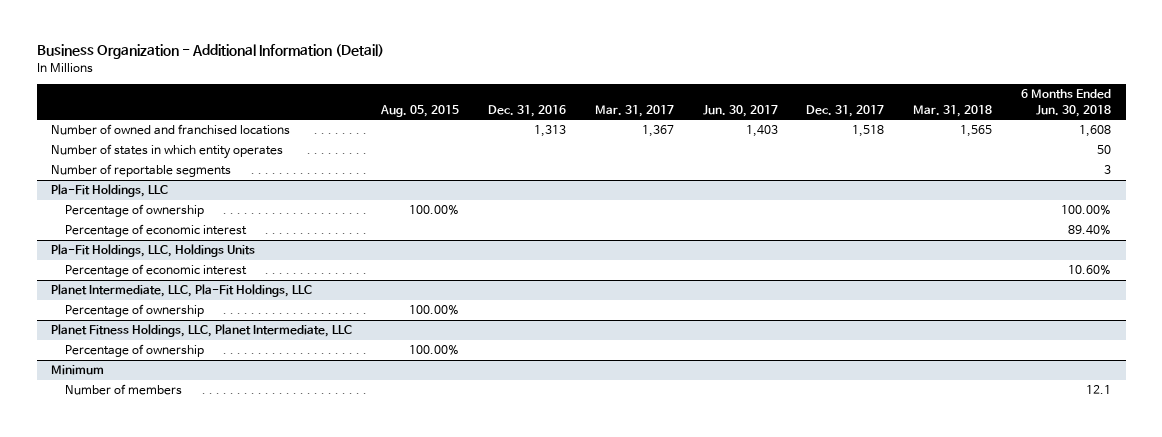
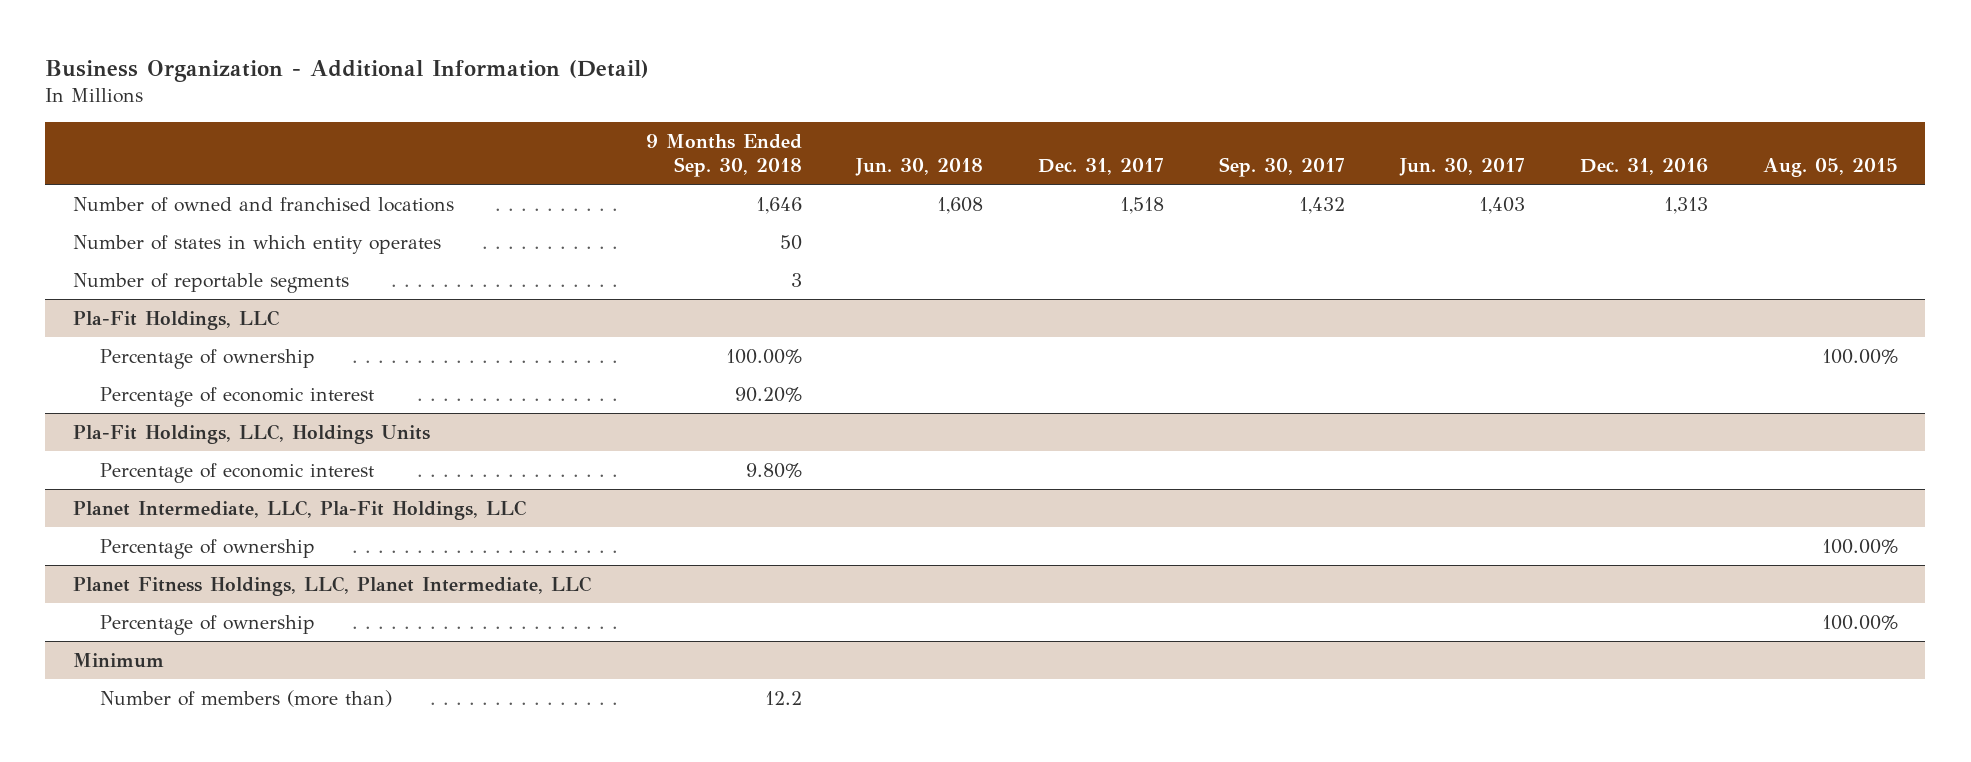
- | Aug. 05, 2015 | Dec. 31, 2016 | Mar. 31, 2017 | Jun. 30, 2017 | Dec. 31, 2017 | Mar. 31, 2018 | 6 Months Ended Jun. 30, 2018
+ | 9 Months Ended Sep. 30, 2018 | Jun. 30, 2018 | Dec. 31, 2017 | Sep. 30, 2017 | Jun. 30, 2017 | Dec. 31, 2016 | Aug. 05, 2015
@ Minimum
- Number of members | | | | | | | 12.1
+ Number of members (more than) | 12.2 | | | | | |

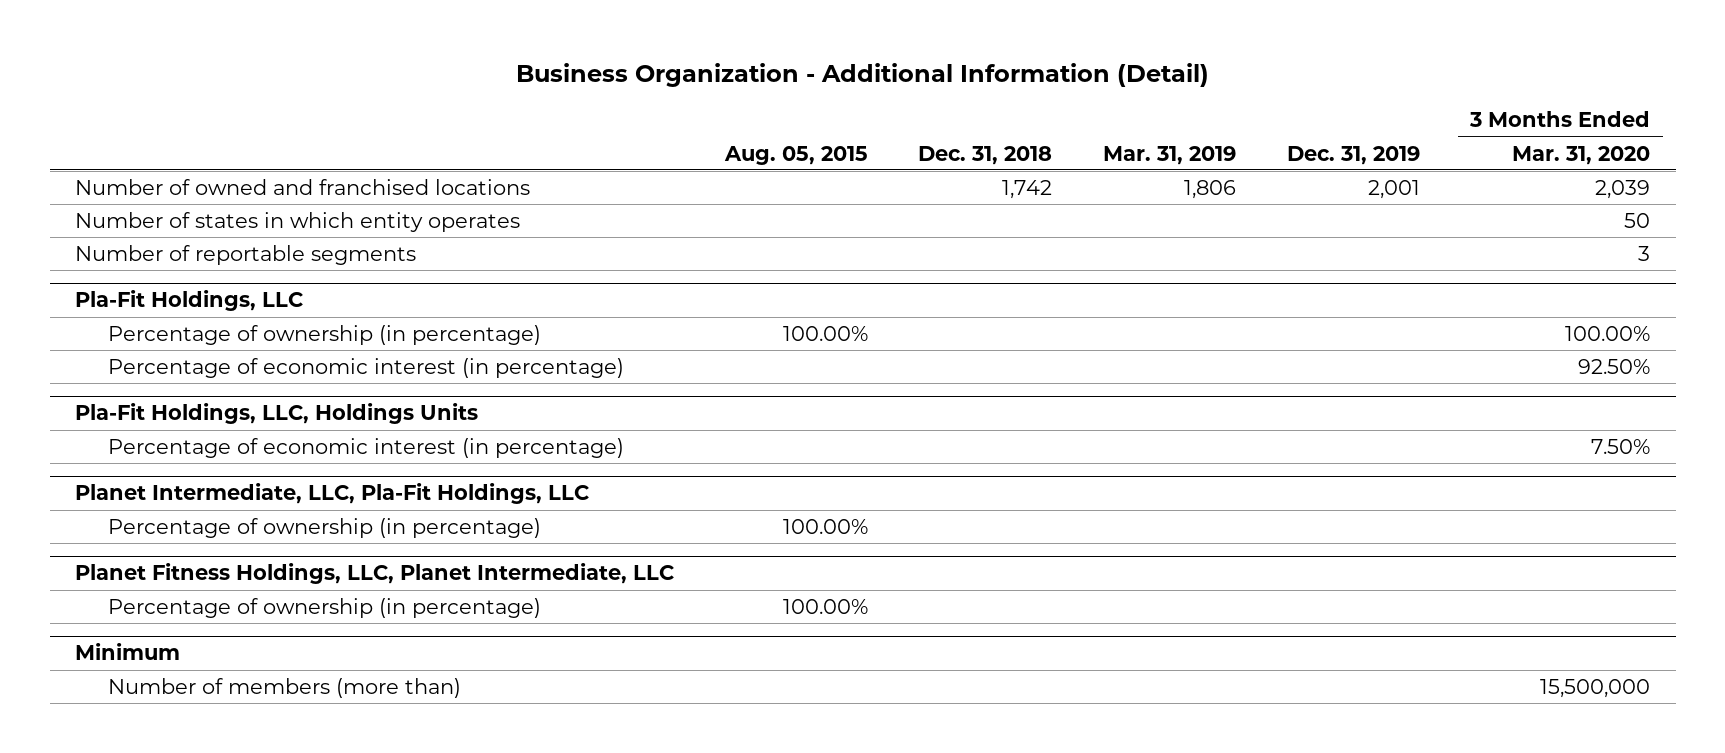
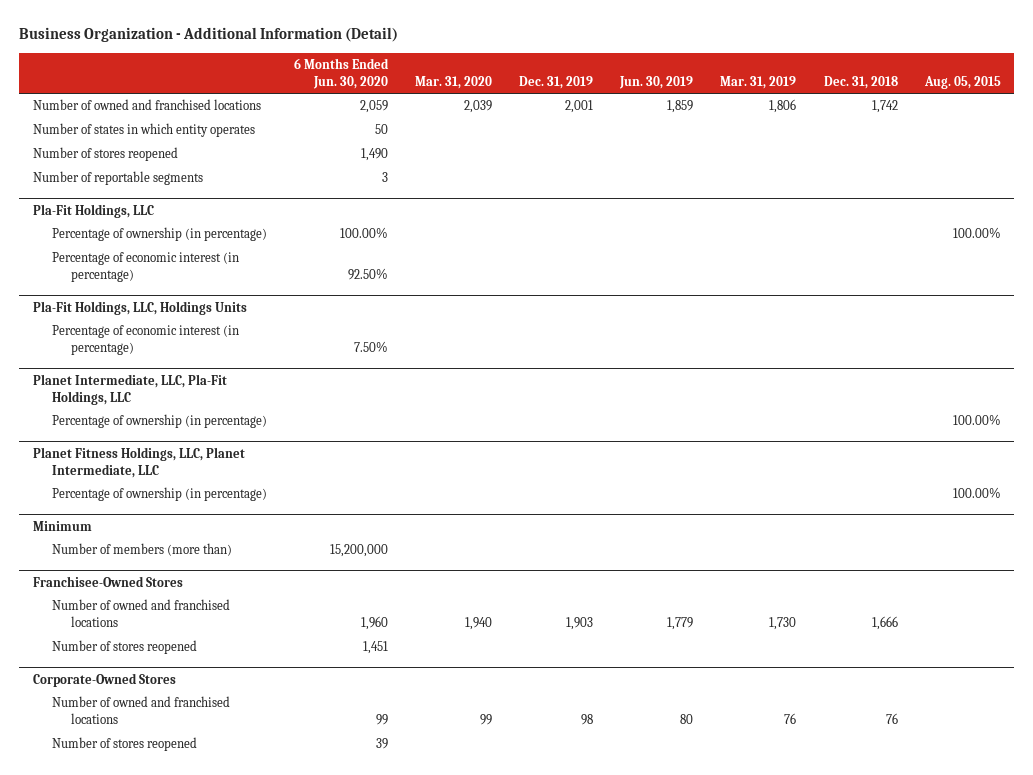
- | Aug. 05, 2015 | Dec. 31, 2018 | Mar. 31, 2019 | Dec. 31, 2019 | 3 Months Ended Mar. 31, 2020
+ | 6 Months Ended Jun. 30, 2020 | Mar. 31, 2020 | Dec. 31, 2019 | Jun. 30, 2019 | Mar. 31, 2019 | Dec. 31, 2018 | Aug. 05, 2015
+ Number of stores reopened | 1,490 | | | | | |
+ Franchisee-Owned Stores
+ Number of owned and franchised locations | 1,960 | 1,940 | 1,903 | 1,779 | 1,730 | 1,666 |
+ Number of stores reopened | 1,451 | | | | | |
+ Corporate-Owned Stores
+ Number of owned and franchised locations | 99 | 99 | 98 | 80 | 76 | 76 |
+ Number of stores reopened | 39 | | | | | |

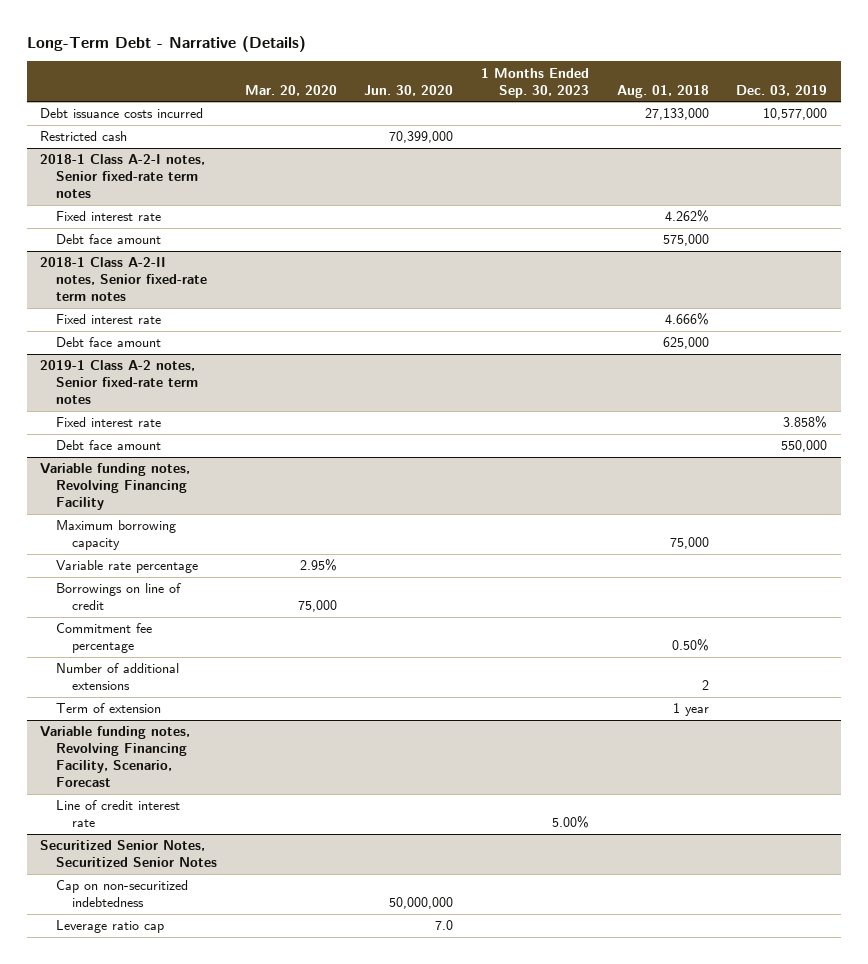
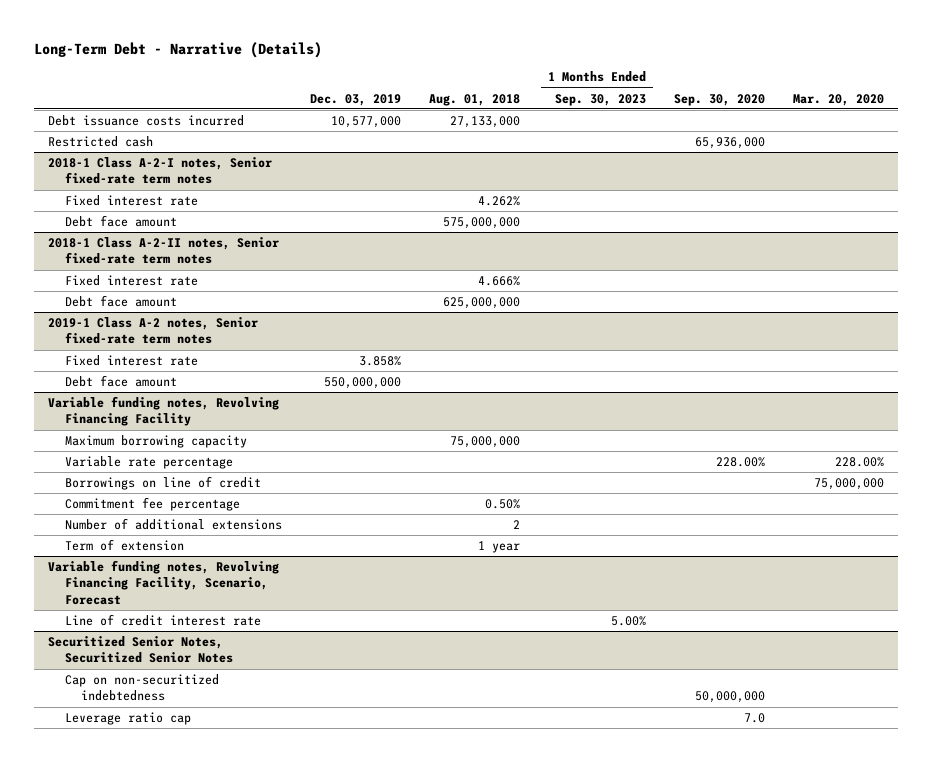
- | Mar. 20, 2020 | Jun. 30, 2020 | 1 Months Ended Sep. 30, 2023 | Aug. 01, 2018 | Dec. 03, 2019
+ | Dec. 03, 2019 | Aug. 01, 2018 | 1 Months Ended Sep. 30, 2023 | Sep. 30, 2020 | Mar. 20, 2020
@ 2018-1 Class A-2-I notes, Senior fixed-rate term notes
- Debt face amount | | | | 575,000 |
+ Debt face amount | | 575,000,000 | | |
@ 2018-1 Class A-2-II notes, Senior fixed-rate term notes
- Debt face amount | | | | 625,000 |
+ Debt face amount | | 625,000,000 | | |
@ 2019-1 Class A-2 notes, Senior fixed-rate term notes
- Debt face amount | | | | | 550,000
+ Debt face amount | 550,000,000 | | | |
@ Variable funding notes, Revolving Financing Facility
- Maximum borrowing capacity | | | | 75,000 |
- Variable rate percentage | 2.95% | | | |
- Borrowings on line of credit | 75,000 | | | |
+ Maximum borrowing capacity | | 75,000,000 | | |
+ Variable rate percentage | | | | 228.00% | 228.00%
+ Borrowings on line of credit | | | | | 75,000,000

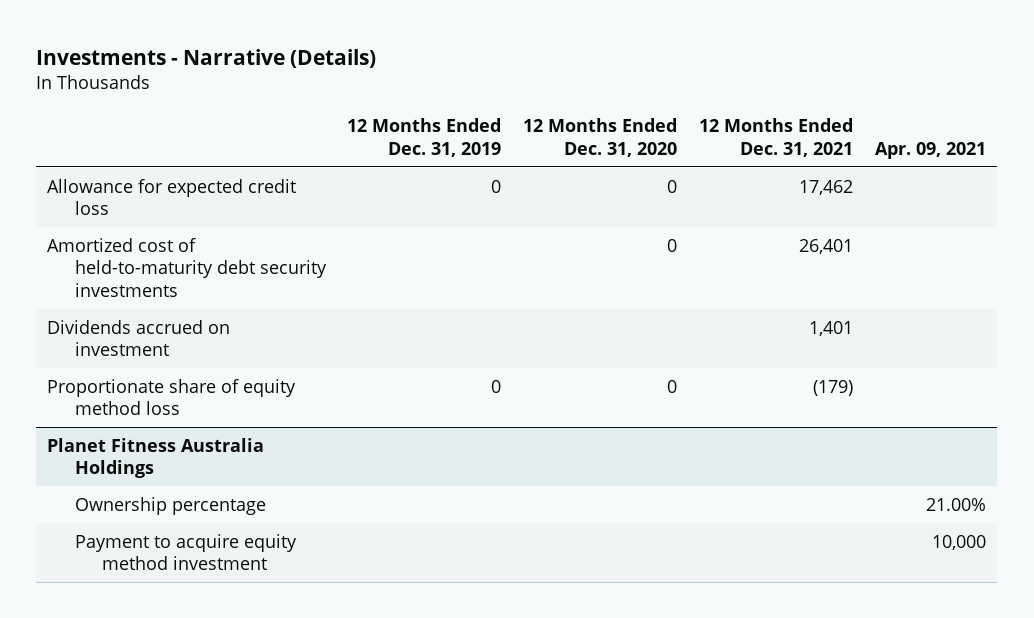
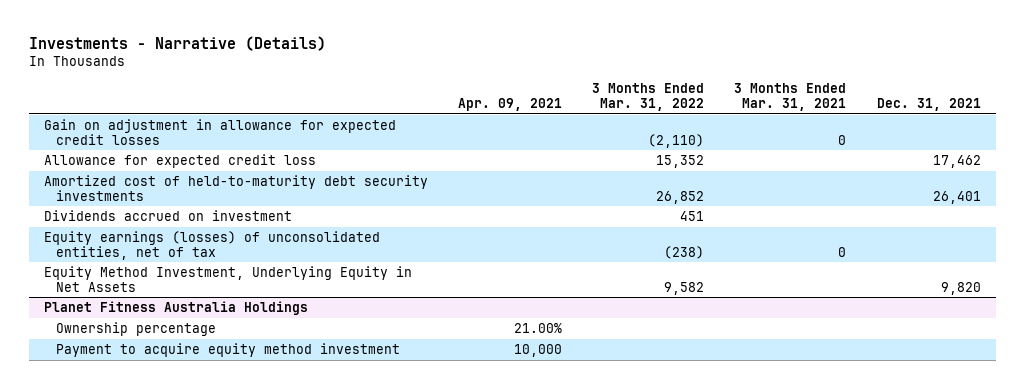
- | 12 Months Ended Dec. 31, 2019 | 12 Months Ended Dec. 31, 2020 | 12 Months Ended Dec. 31, 2021 | Apr. 09, 2021
+ | Apr. 09, 2021 | 3 Months Ended Mar. 31, 2022 | 3 Months Ended Mar. 31, 2021 | Dec. 31, 2021
+ Gain on adjustment in allowance for expected credit losses | | (2,110) | 0 |
- Proportionate share of equity method loss | 0 | 0 | (179) |
+ Equity earnings (losses) of unconsolidated entities, net of tax | | (238) | 0 |
+ Equity Method Investment, Underlying Equity in Net Assets | | 9,582 | | 9,820

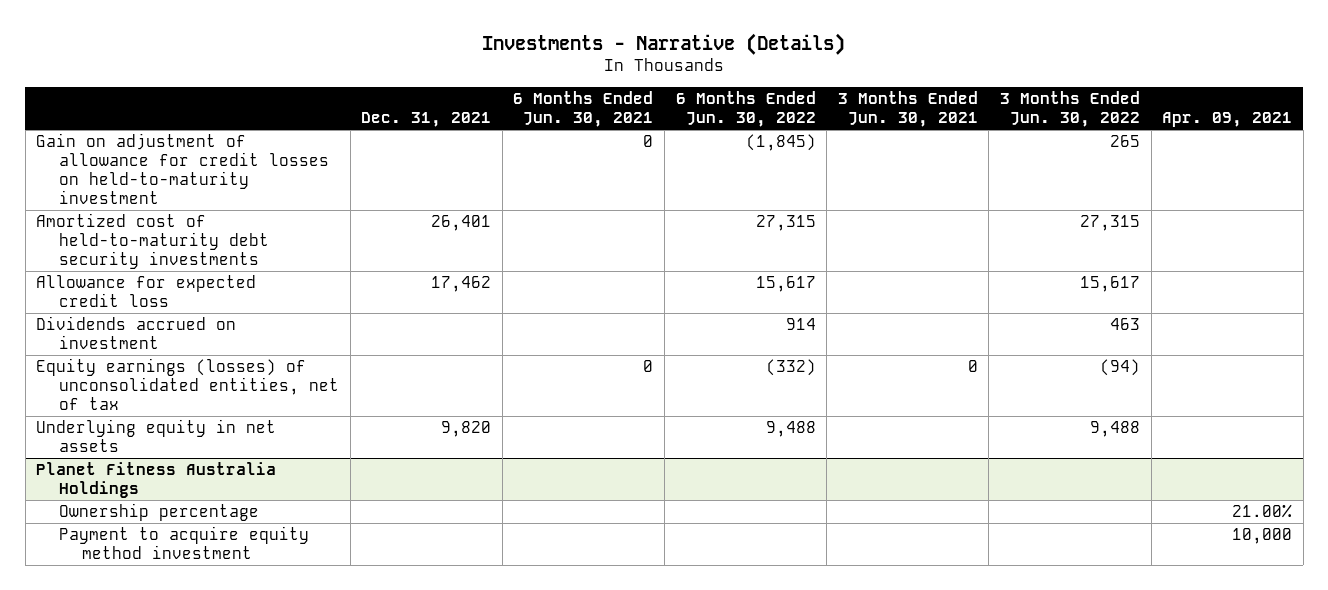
- | Apr. 09, 2021 | 3 Months Ended Mar. 31, 2022 | 3 Months Ended Mar. 31, 2021 | Dec. 31, 2021
+ | Dec. 31, 2021 | 6 Months Ended Jun. 30, 2021 | 6 Months Ended Jun. 30, 2022 | 3 Months Ended Jun. 30, 2021 | 3 Months Ended Jun. 30, 2022 | Apr. 09, 2021
- Gain on adjustment in allowance for expected credit losses | | (2,110) | 0 |
+ Gain on adjustment of allowance for credit losses on held-to-maturity investment | | 0 | (1,845) | | 265 |
moved down: Allowance for expected credit loss | 17,462 | | 15,617 | | 15,617 |
- Equity Method Investment, Underlying Equity in Net Assets | | 9,582 | | 9,820
+ Underlying equity in net assets | 9,820 | | 9,488 | | 9,488 |

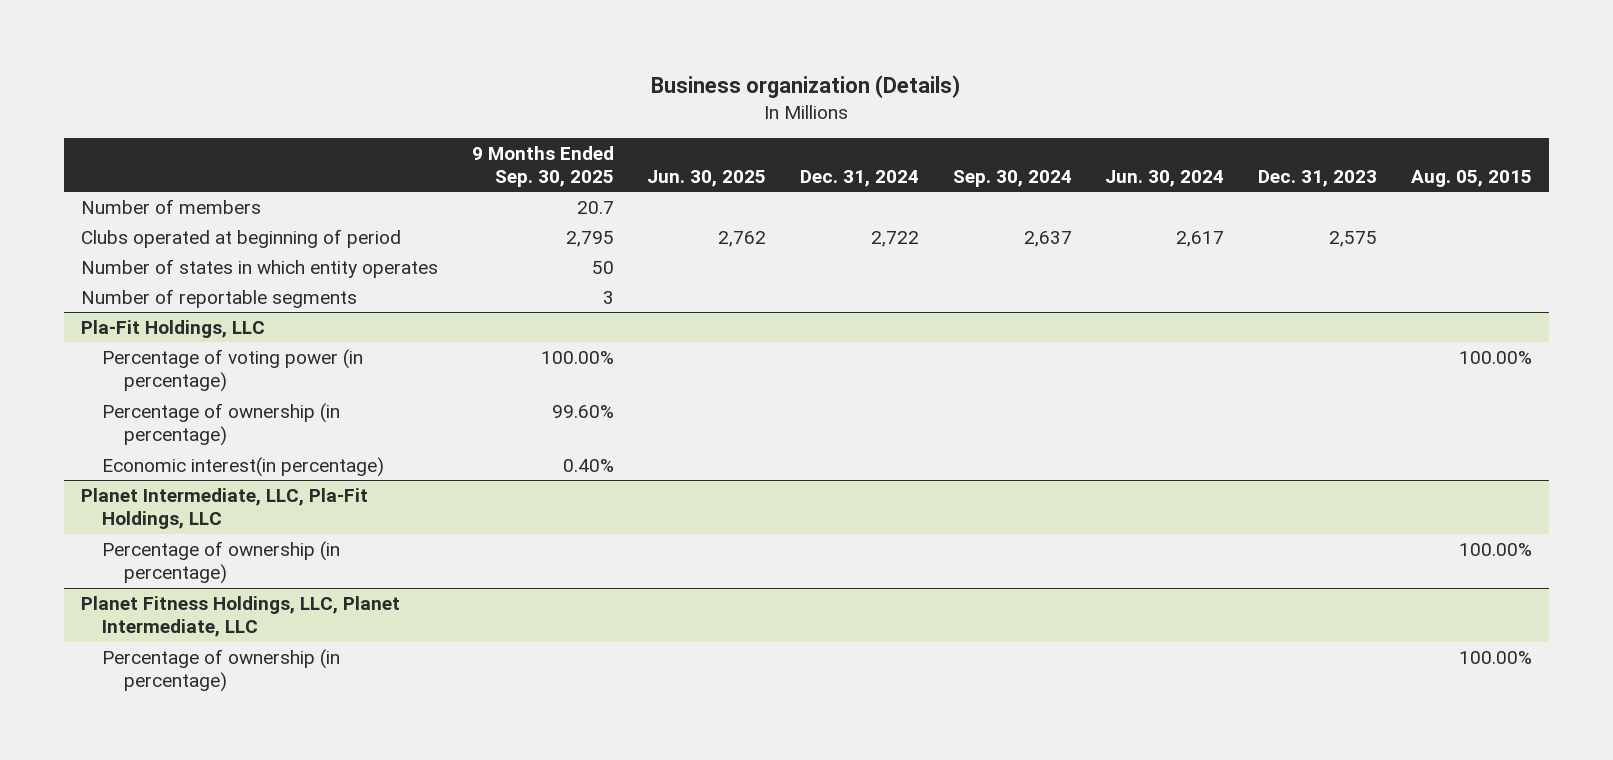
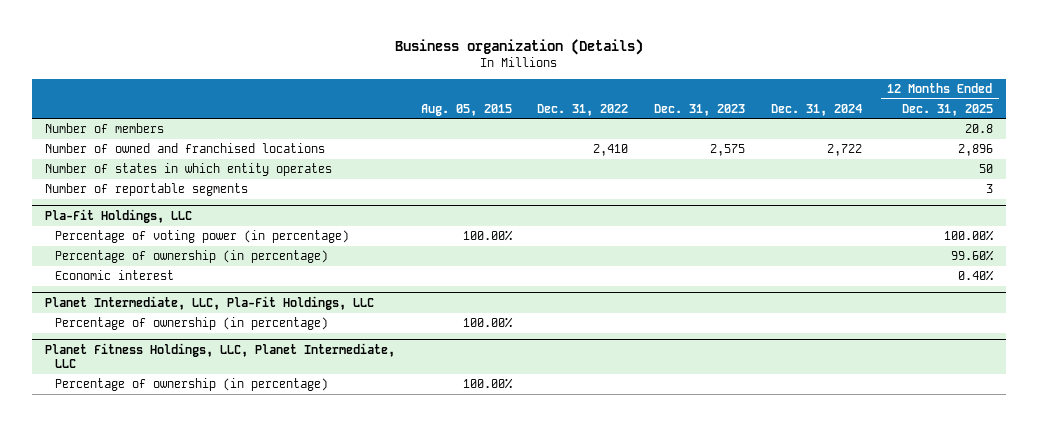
- | 9 Months Ended Sep. 30, 2025 | Jun. 30, 2025 | Dec. 31, 2024 | Sep. 30, 2024 | Jun. 30, 2024 | Dec. 31, 2023 | Aug. 05, 2015
+ | Aug. 05, 2015 | Dec. 31, 2022 | Dec. 31, 2023 | Dec. 31, 2024 | 12 Months Ended Dec. 31, 2025
- Clubs operated at beginning of period | 2,795 | 2,762 | 2,722 | 2,637 | 2,617 | 2,575 |
+ Number of owned and franchised locations | | 2,410 | 2,575 | 2,722 | 2,896
@ Pla-Fit Holdings, LLC
- Economic interest(in percentage) | 0.40% | | | | | |
+ Economic interest | | | | | 0.40%

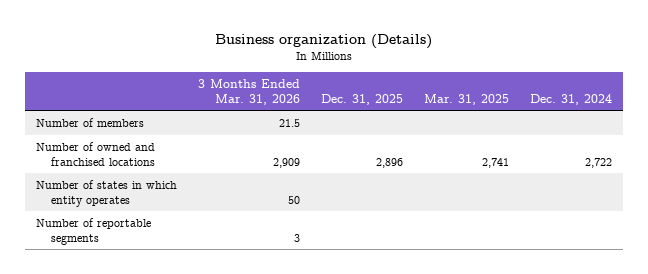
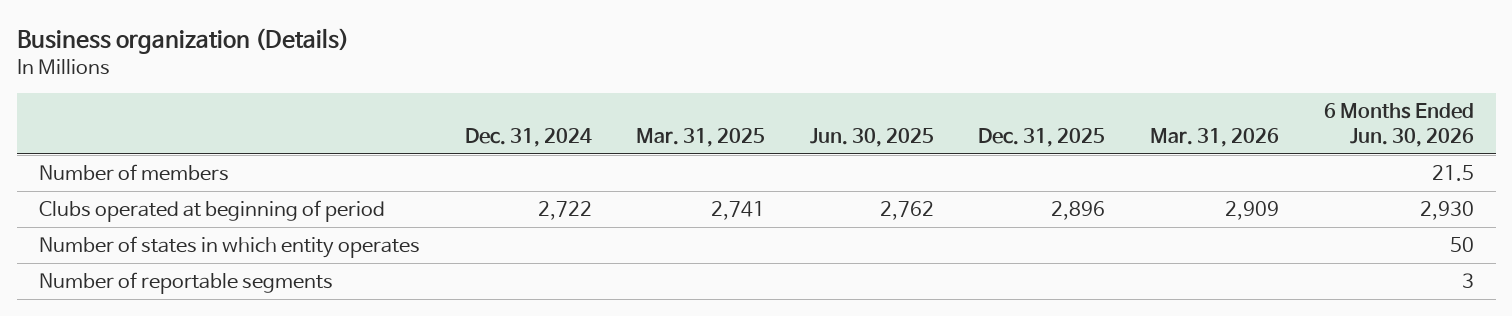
- | 3 Months Ended Mar. 31, 2026 | Dec. 31, 2025 | Mar. 31, 2025 | Dec. 31, 2024
+ | Dec. 31, 2024 | Mar. 31, 2025 | Jun. 30, 2025 | Dec. 31, 2025 | Mar. 31, 2026 | 6 Months Ended Jun. 30, 2026
- Number of owned and franchised locations | 2,909 | 2,896 | 2,741 | 2,722
+ Clubs operated at beginning of period | 2,722 | 2,741 | 2,762 | 2,896 | 2,909 | 2,930

